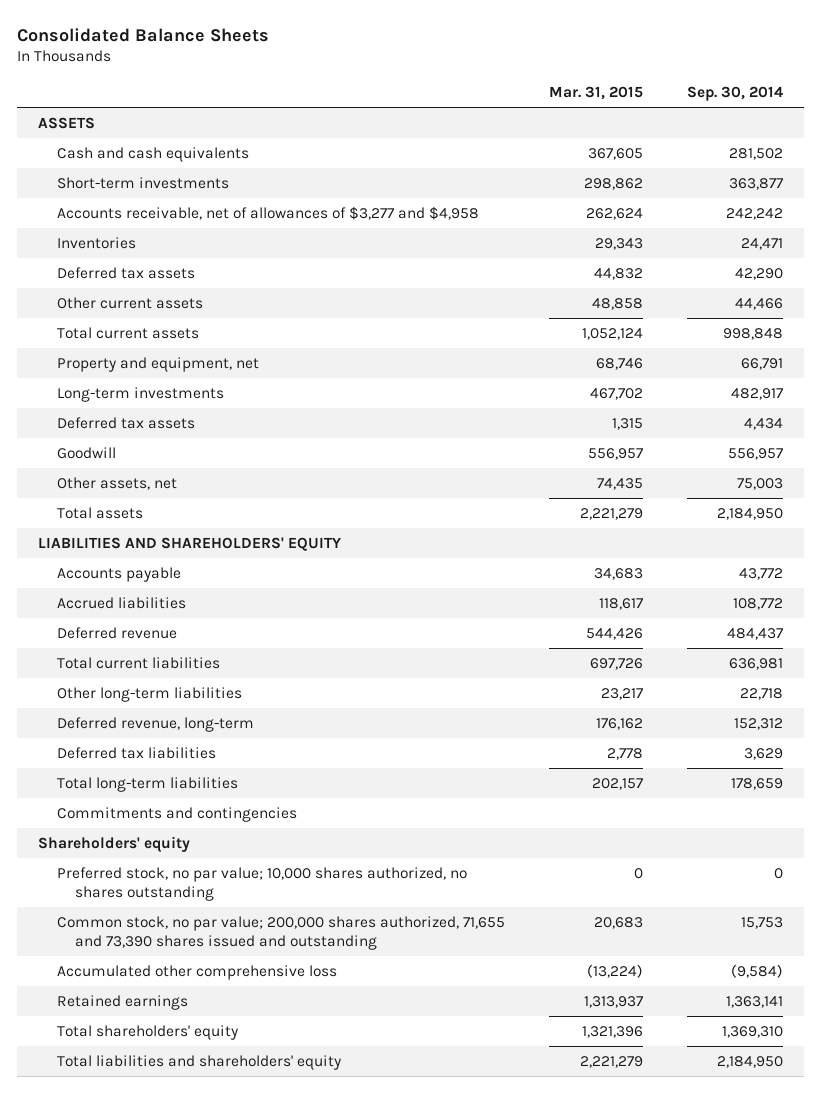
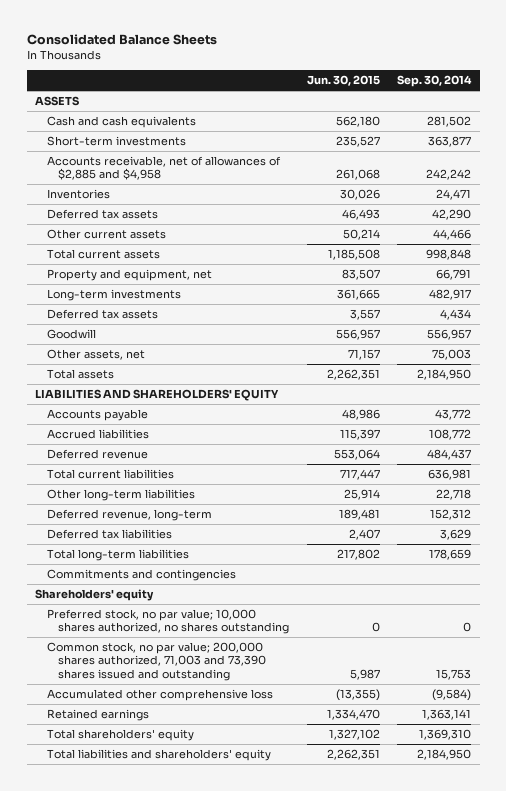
- | Mar. 31, 2015 | Sep. 30, 2014
+ | Jun. 30, 2015 | Sep. 30, 2014
- Accounts receivable, net of allowances of $3,277 and $4,958 | 262,624 | 242,242
+ Accounts receivable, net of allowances of $2,885 and $4,958 | 261,068 | 242,242
- Common stock, no par value; 200,000 shares authorized, 71,655 and 73,390 shares issued and outstanding | 20,683 | 15,753
+ Common stock, no par value; 200,000 shares authorized, 71,003 and 73,390 shares issued and outstanding | 5,987 | 15,753

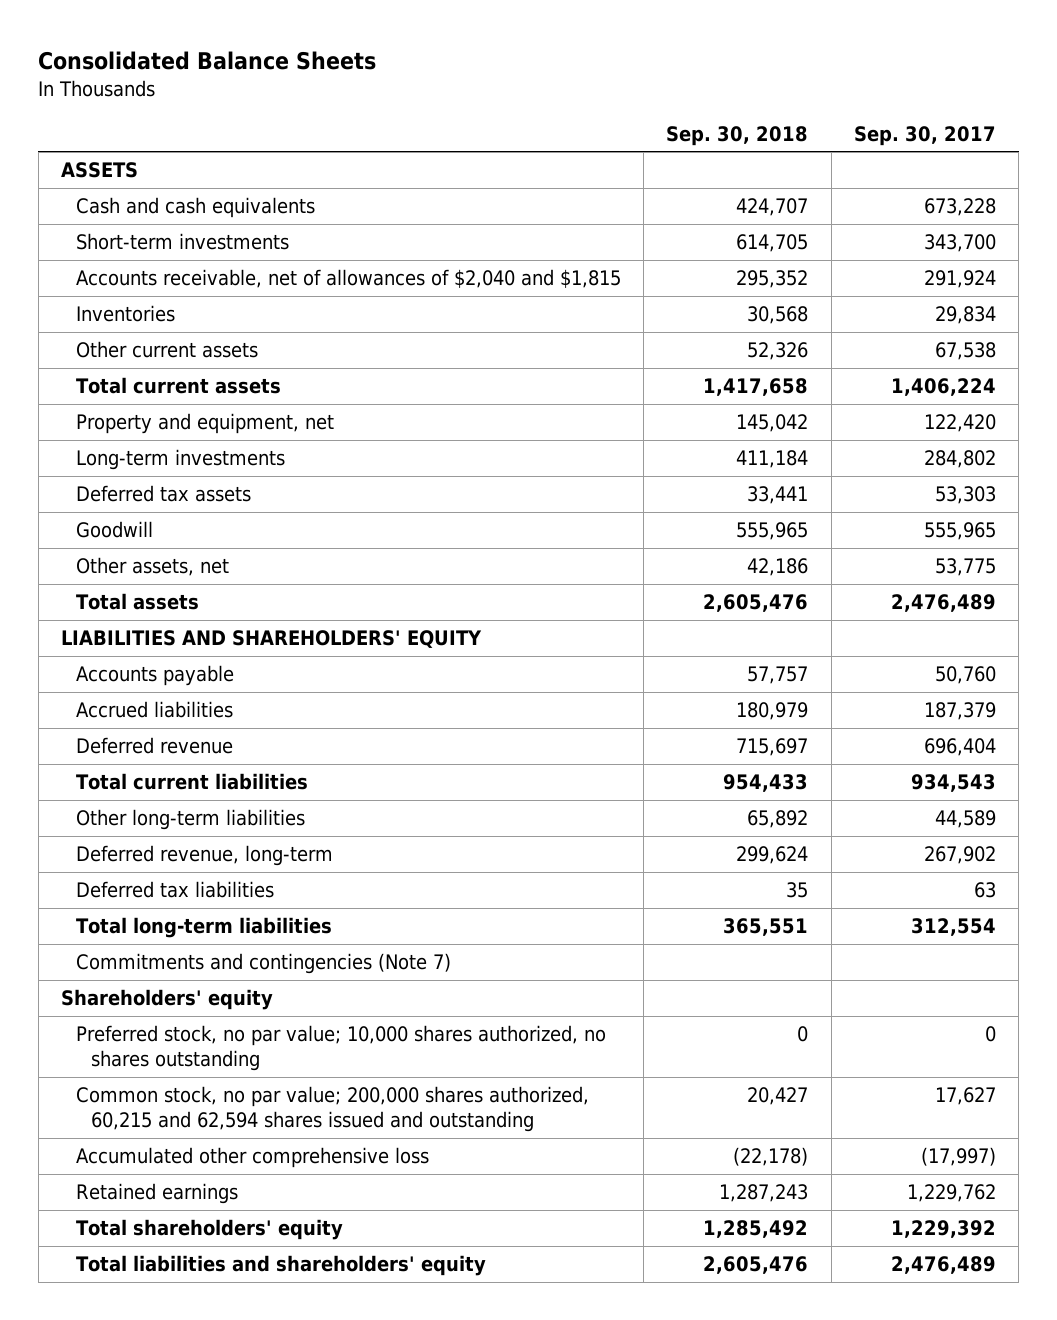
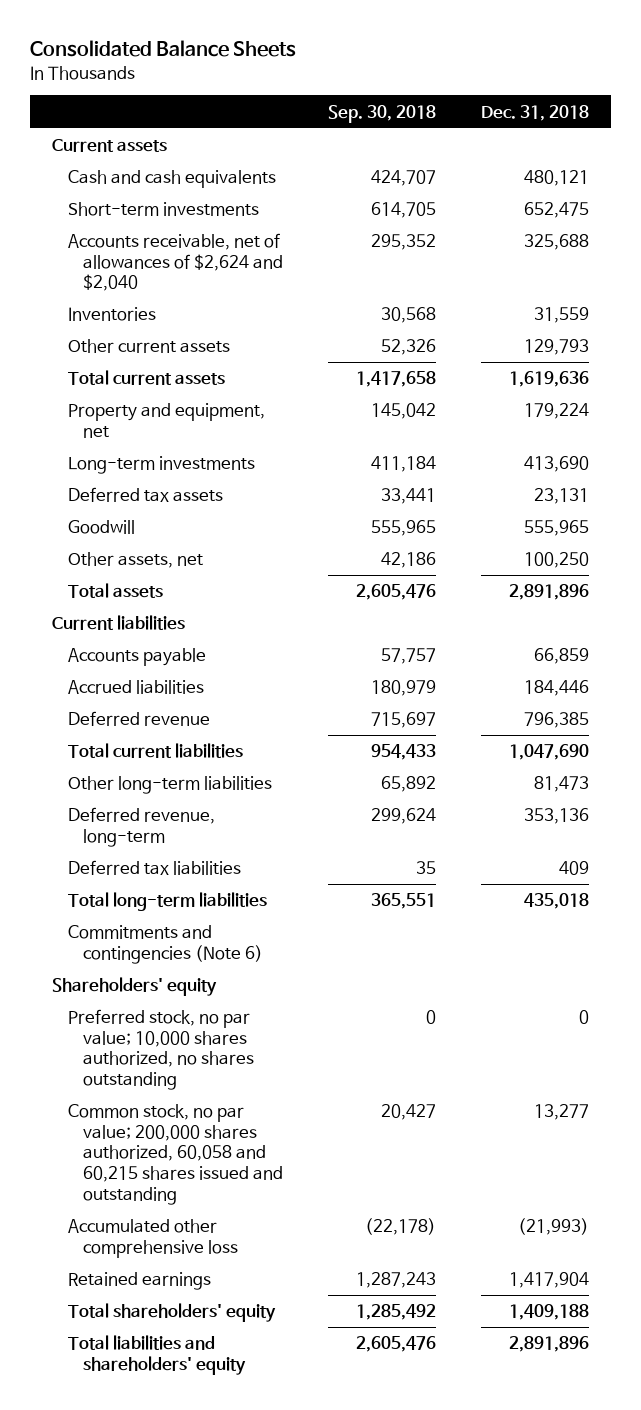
- | Sep. 30, 2018 | Sep. 30, 2017
+ | Sep. 30, 2018 | Dec. 31, 2018
- ASSETS
+ Current assets
- Accounts receivable, net of allowances of $2,040 and $1,815 | 295,352 | 291,924
+ Accounts receivable, net of allowances of $2,624 and $2,040 | 295,352 | 325,688
- LIABILITIES AND SHAREHOLDERS' EQUITY
+ Current liabilities
- Commitments and contingencies (Note 7)
+ Commitments and contingencies (Note 6)
- Common stock, no par value; 200,000 shares authorized, 60,215 and 62,594 shares issued and outstanding | 20,427 | 17,627
+ Common stock, no par value; 200,000 shares authorized, 60,058 and 60,215 shares issued and outstanding | 20,427 | 13,277

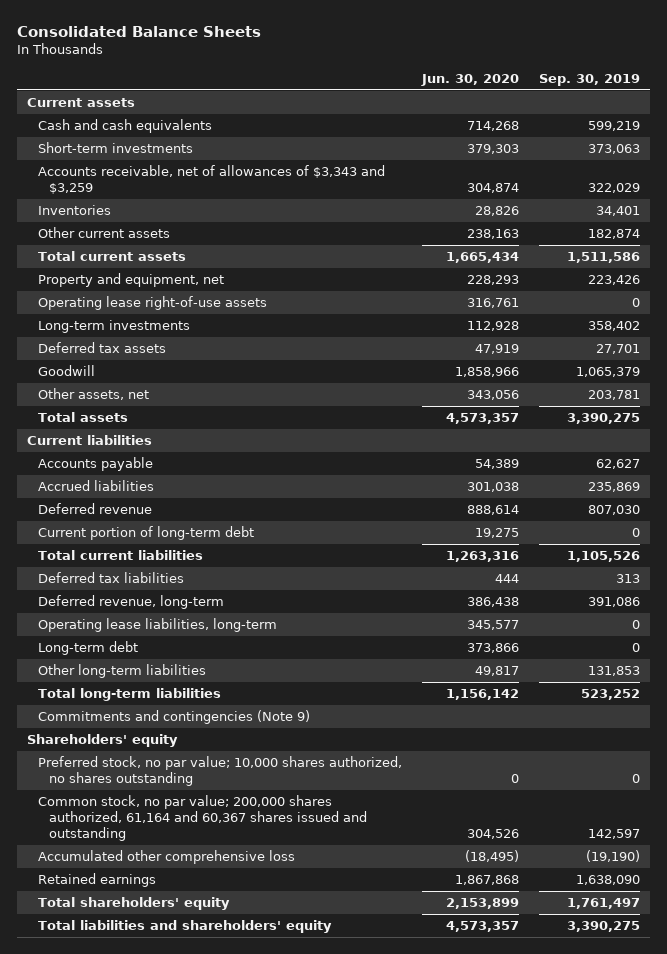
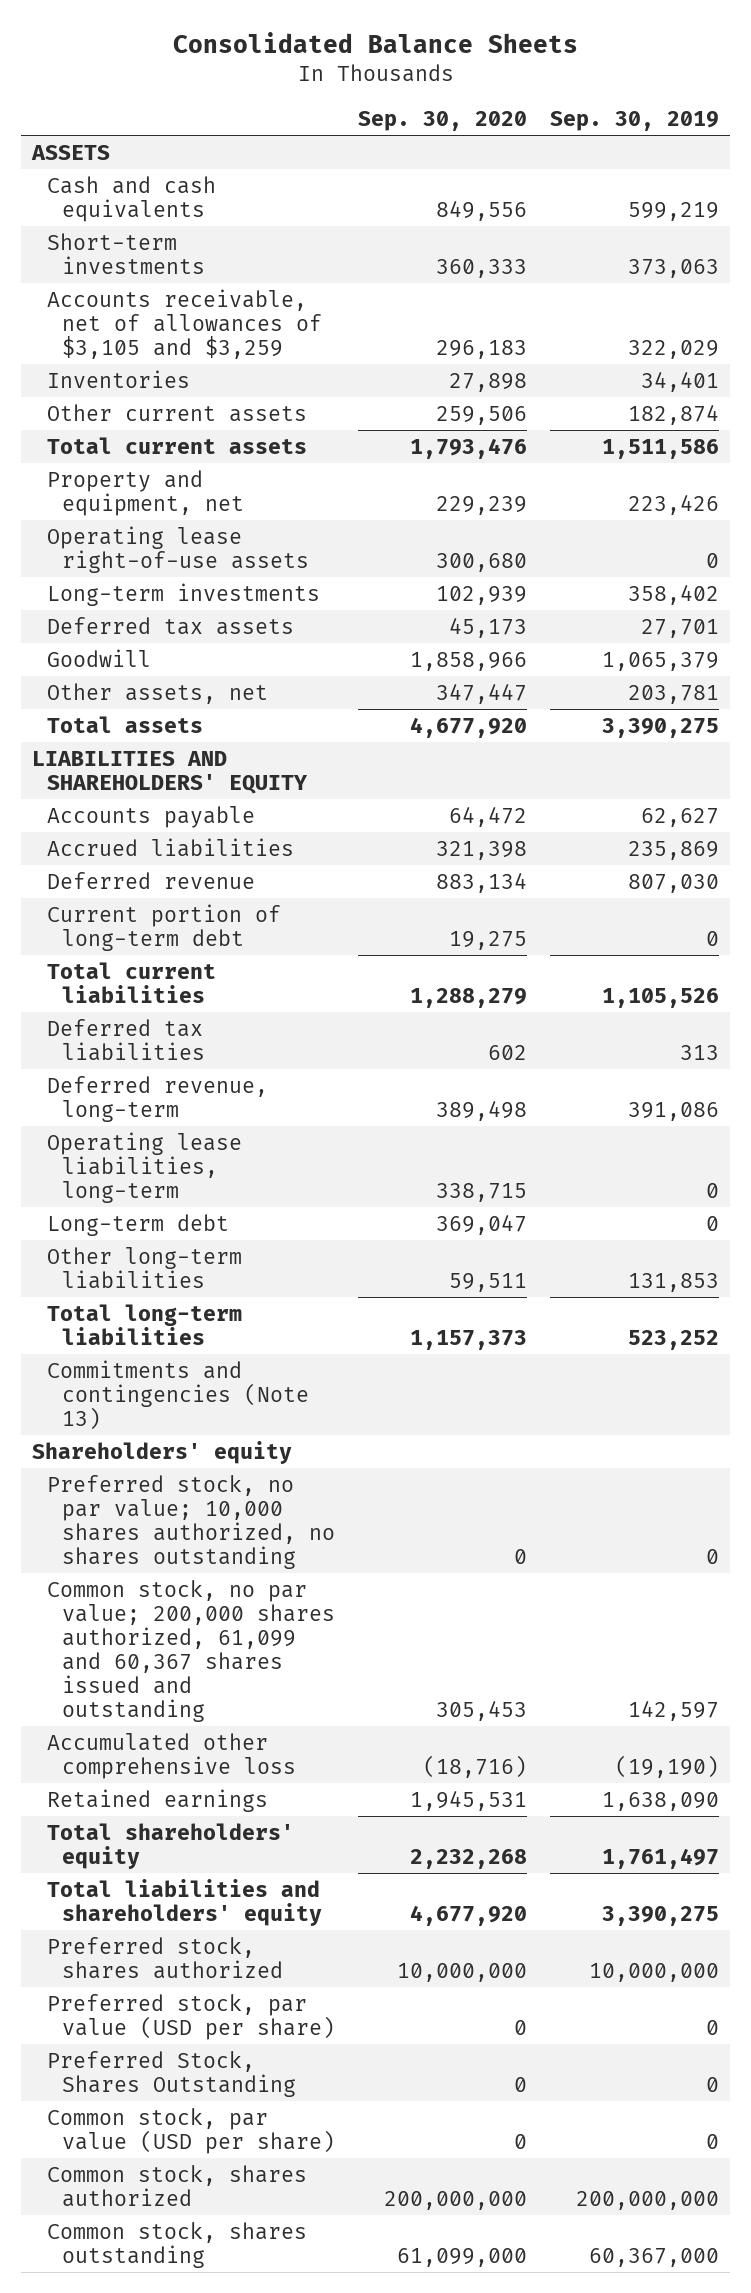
- | Jun. 30, 2020 | Sep. 30, 2019
+ | Sep. 30, 2020 | Sep. 30, 2019
- Current assets
+ ASSETS
- Accounts receivable, net of allowances of $3,343 and $3,259 | 304,874 | 322,029
+ Accounts receivable, net of allowances of $3,105 and $3,259 | 296,183 | 322,029
- Current liabilities
+ LIABILITIES AND SHAREHOLDERS' EQUITY
- Commitments and contingencies (Note 9)
+ Commitments and contingencies (Note 13)
- Common stock, no par value; 200,000 shares authorized, 61,164 and 60,367 shares issued and outstanding | 304,526 | 142,597
+ Common stock, no par value; 200,000 shares authorized, 61,099 and 60,367 shares issued and outstanding | 305,453 | 142,597
+ Preferred stock, shares authorized | 10,000,000 | 10,000,000
+ Preferred stock, par value (USD per share) | 0 | 0
+ Preferred Stock, Shares Outstanding | 0 | 0
+ Common stock, par value (USD per share) | 0 | 0
+ Common stock, shares authorized | 200,000,000 | 200,000,000
+ Common stock, shares outstanding | 61,099,000 | 60,367,000

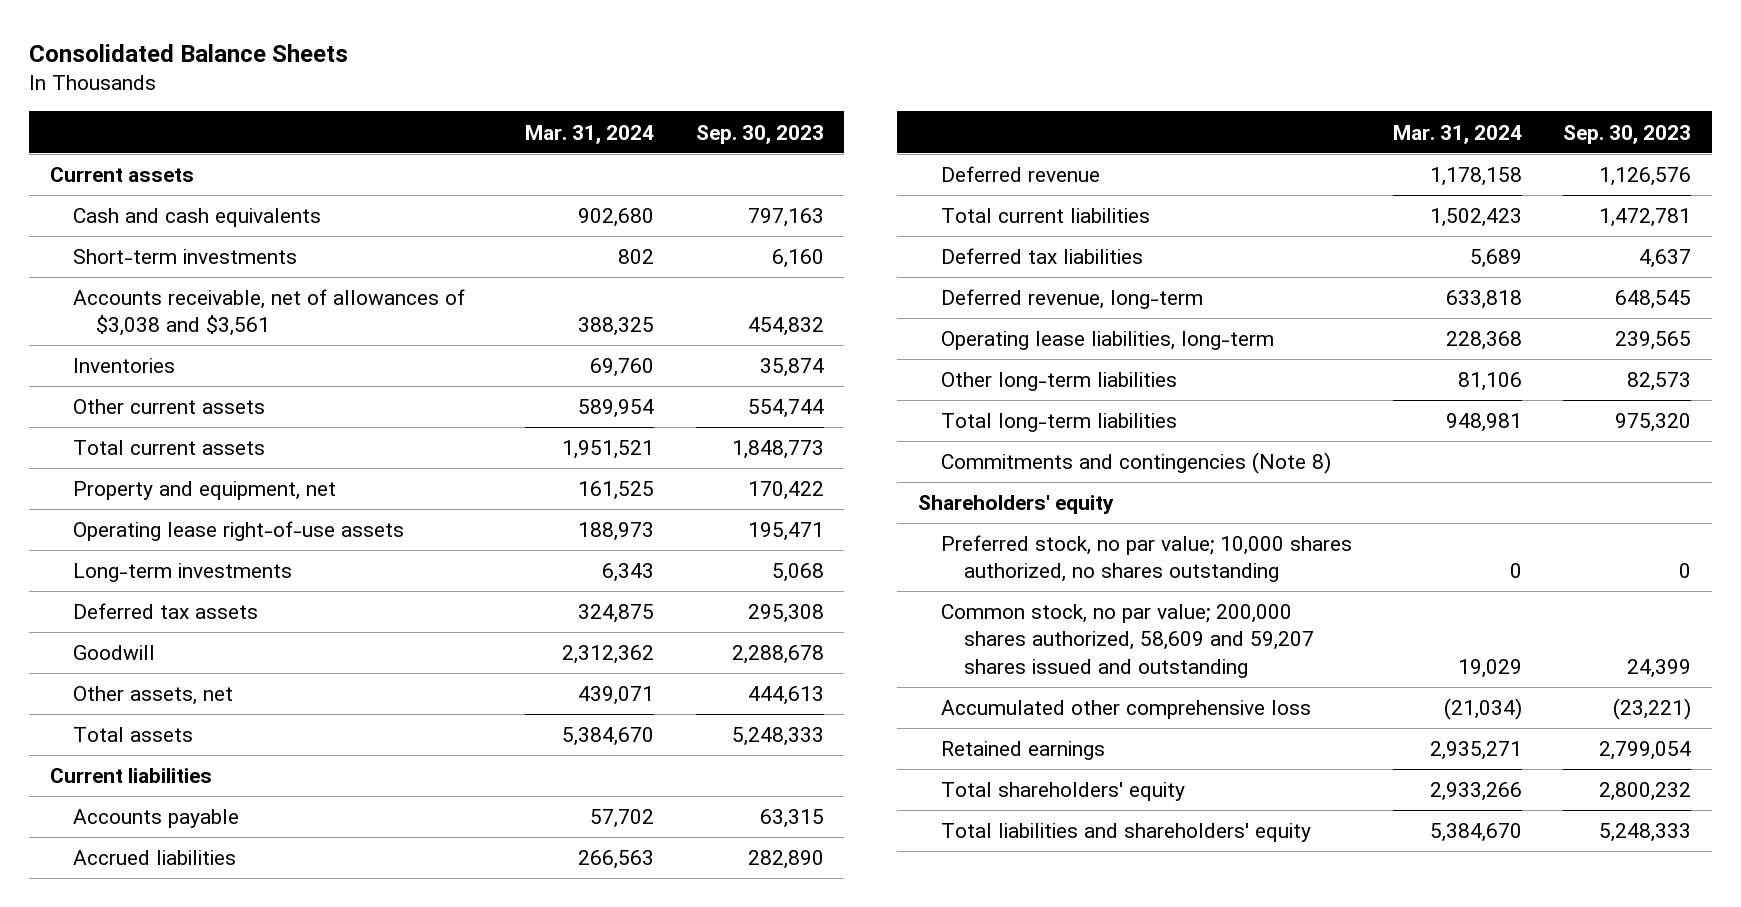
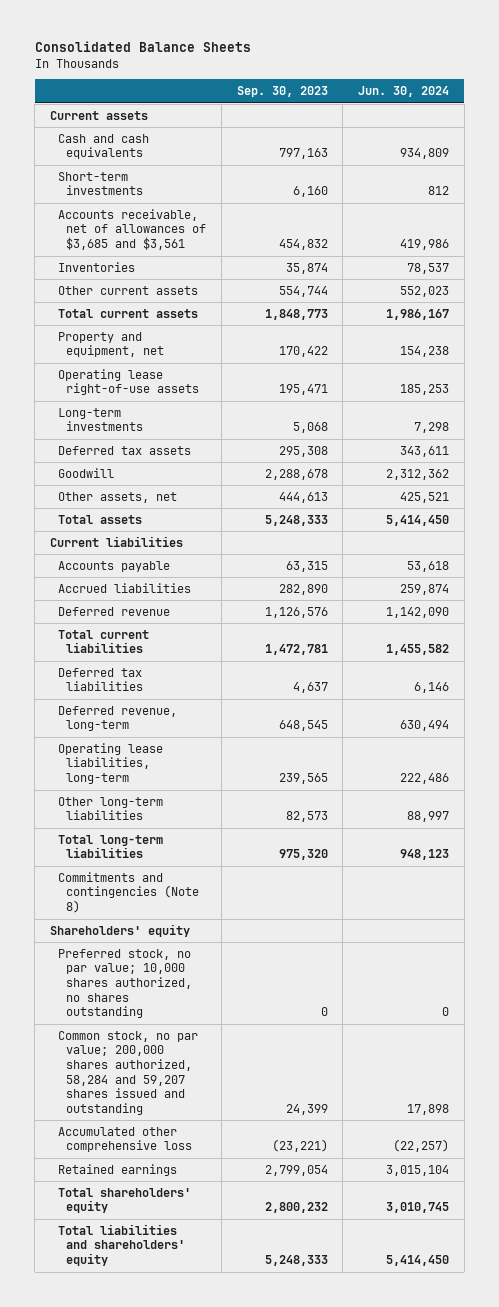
- | Mar. 31, 2024 | Sep. 30, 2023
+ | Sep. 30, 2023 | Jun. 30, 2024
- Accounts receivable, net of allowances of $3,038 and $3,561 | 388,325 | 454,832
+ Accounts receivable, net of allowances of $3,685 and $3,561 | 454,832 | 419,986
- Common stock, no par value; 200,000 shares authorized, 58,609 and 59,207 shares issued and outstanding | 19,029 | 24,399
+ Common stock, no par value; 200,000 shares authorized, 58,284 and 59,207 shares issued and outstanding | 24,399 | 17,898

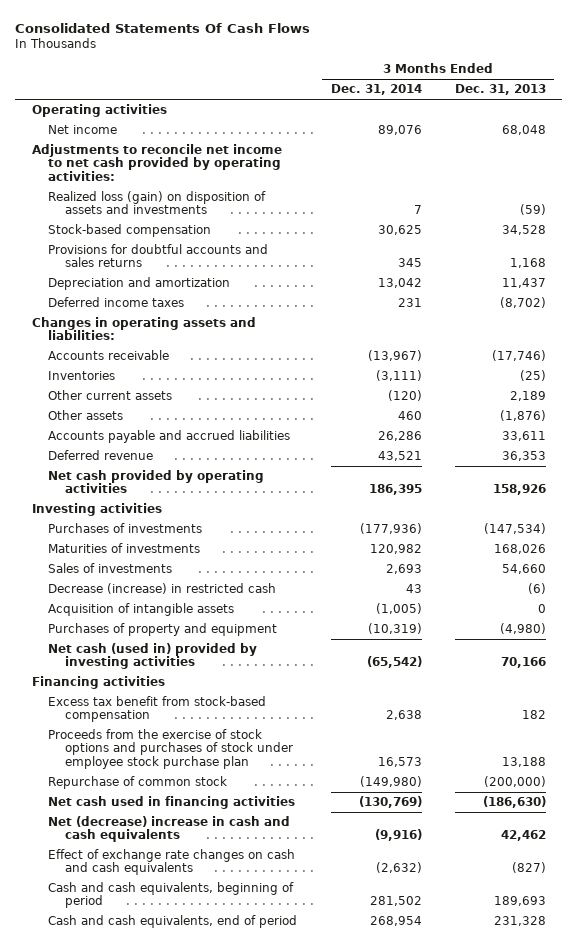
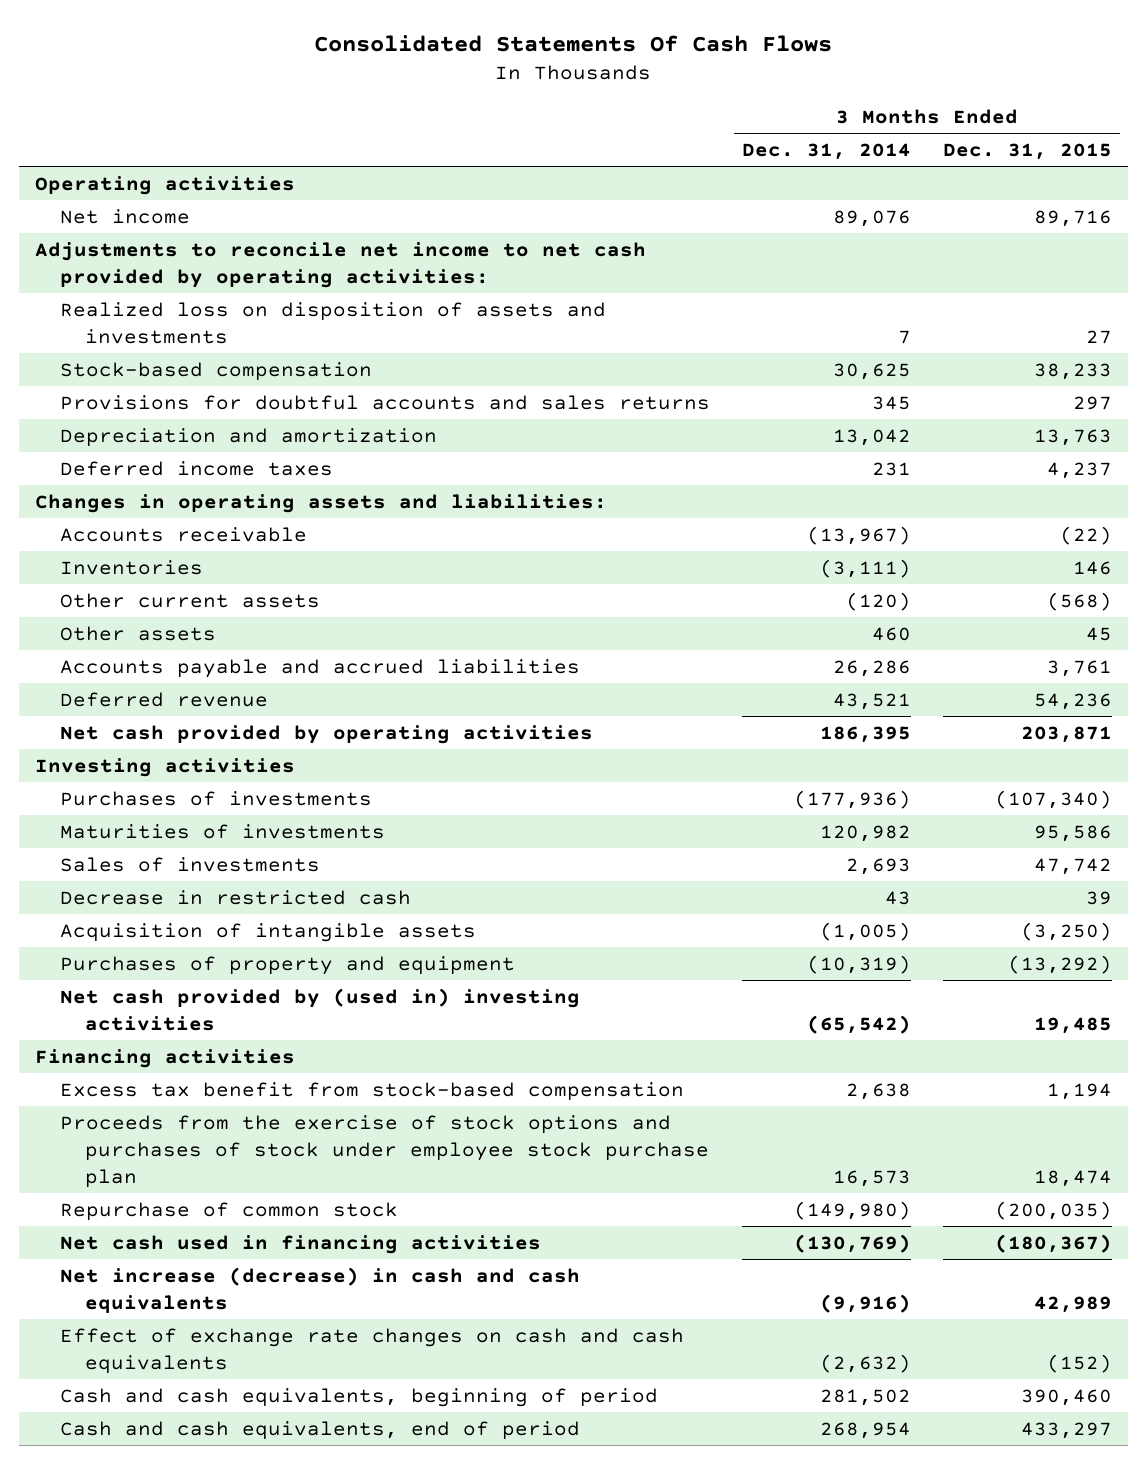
- | 3 Months Ended Dec. 31, 2014 | 3 Months Ended Dec. 31, 2013
+ | 3 Months Ended Dec. 31, 2014 | 3 Months Ended Dec. 31, 2015
- Realized loss (gain) on disposition of assets and investments | 7 | (59)
+ Realized loss on disposition of assets and investments | 7 | 27
- Decrease (increase) in restricted cash | 43 | (6)
+ Decrease in restricted cash | 43 | 39
- Net cash (used in) provided by investing activities | (65,542) | 70,166
+ Net cash provided by (used in) investing activities | (65,542) | 19,485
- Net (decrease) increase in cash and cash equivalents | (9,916) | 42,462
+ Net increase (decrease) in cash and cash equivalents | (9,916) | 42,989

